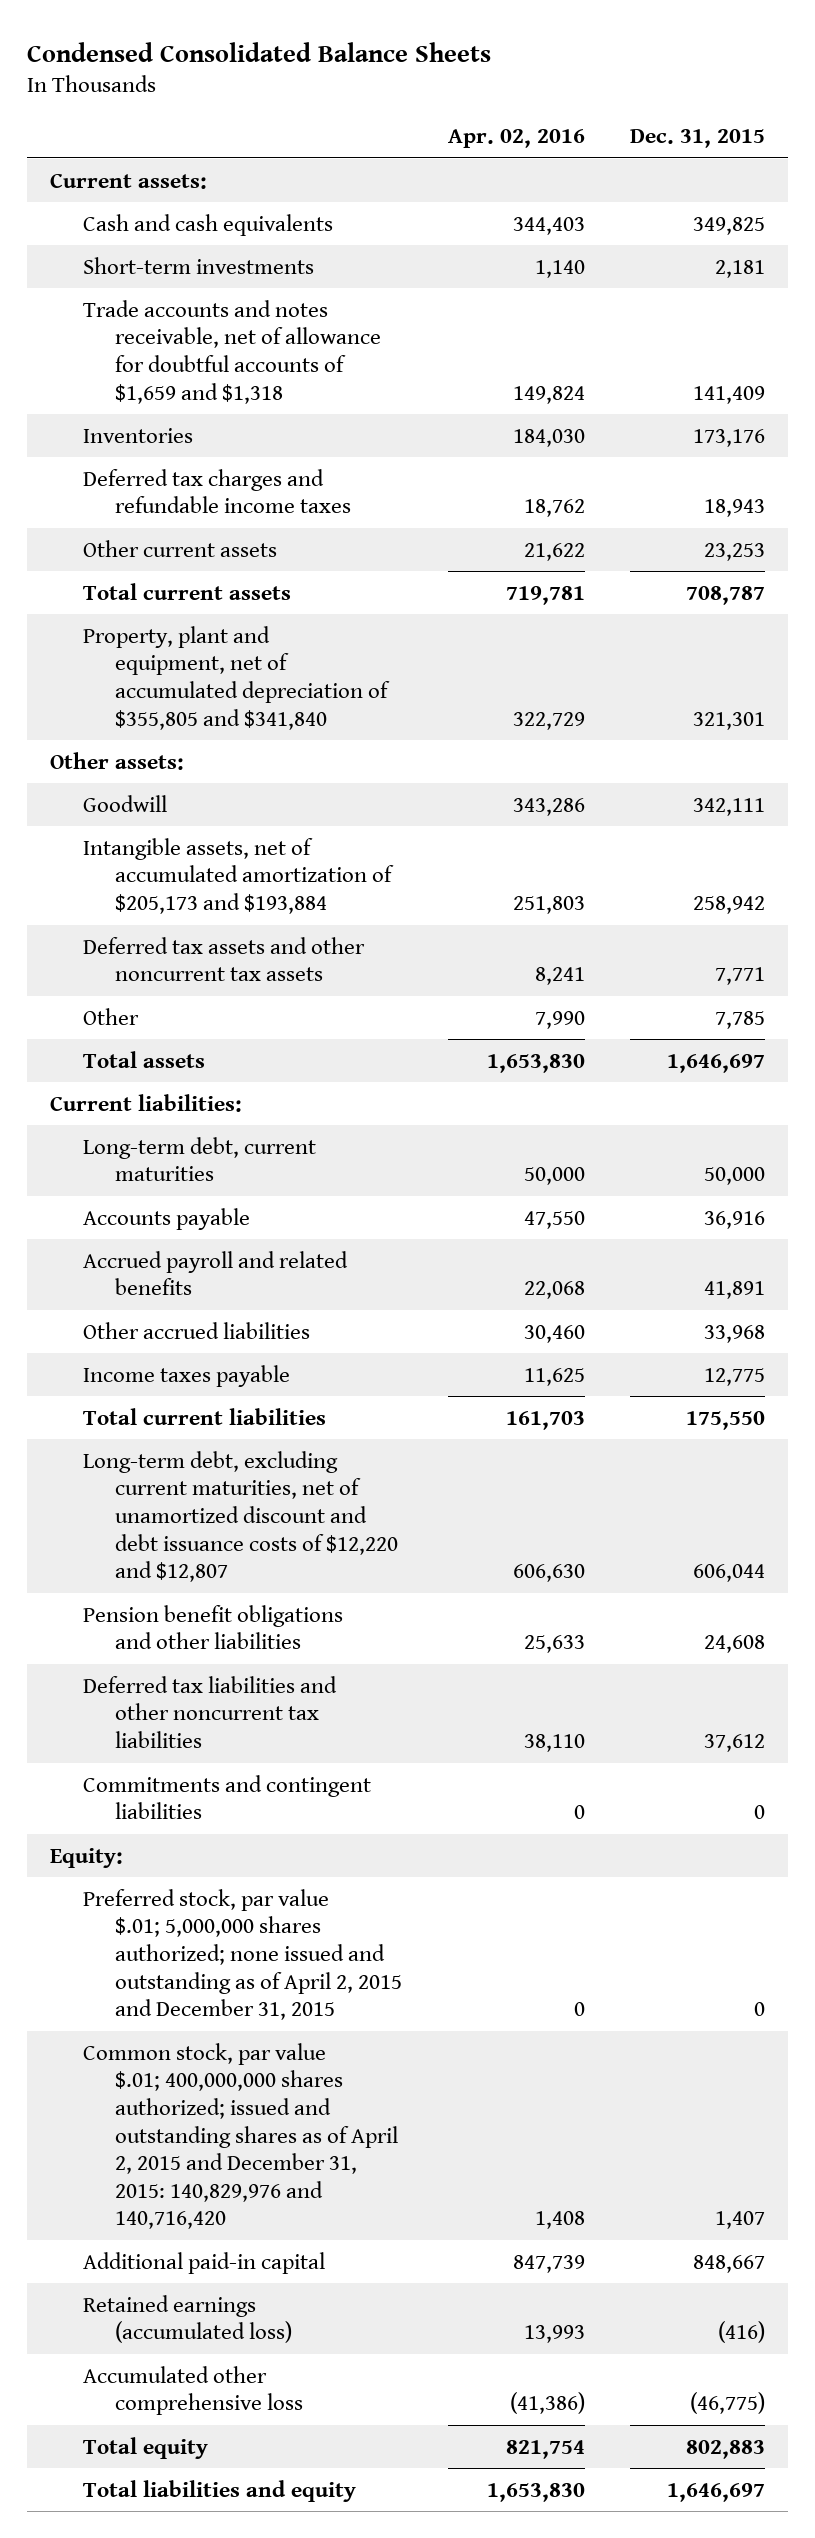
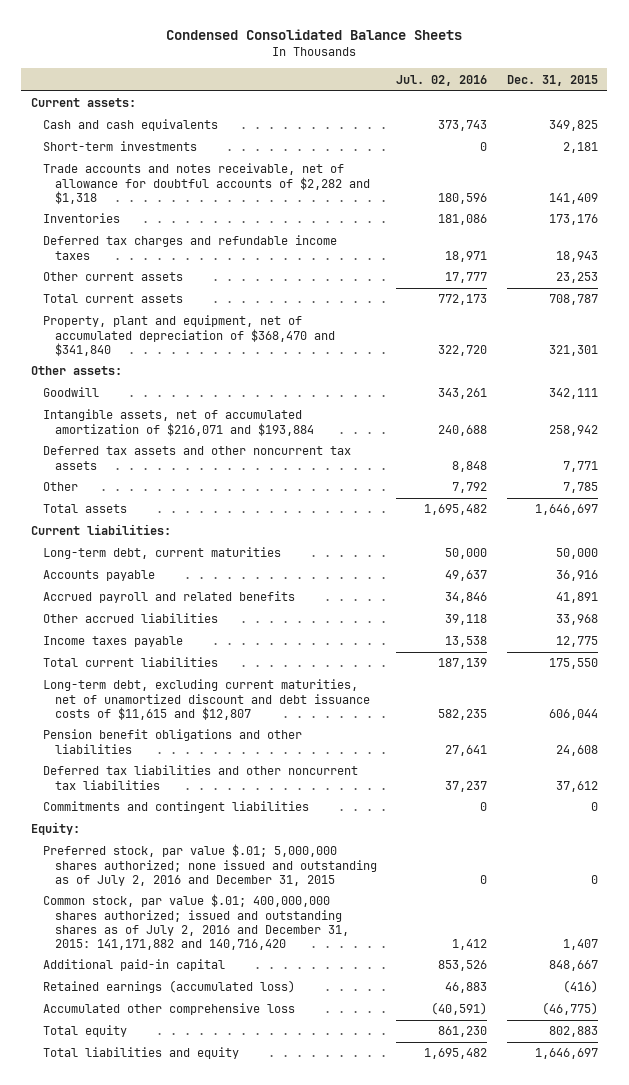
- | Apr. 02, 2016 | Dec. 31, 2015
+ | Jul. 02, 2016 | Dec. 31, 2015
- Trade accounts and notes receivable, net of allowance for doubtful accounts of $1,659 and $1,318 | 149,824 | 141,409
+ Trade accounts and notes receivable, net of allowance for doubtful accounts of $2,282 and $1,318 | 180,596 | 141,409
- Property, plant and equipment, net of accumulated depreciation of $355,805 and $341,840 | 322,729 | 321,301
+ Property, plant and equipment, net of accumulated depreciation of $368,470 and $341,840 | 322,720 | 321,301
- Intangible assets, net of accumulated amortization of $205,173 and $193,884 | 251,803 | 258,942
+ Intangible assets, net of accumulated amortization of $216,071 and $193,884 | 240,688 | 258,942
- Long-term debt, excluding current maturities, net of unamortized discount and debt issuance costs of $12,220 and $12,807 | 606,630 | 606,044
+ Long-term debt, excluding current maturities, net of unamortized discount and debt issuance costs of $11,615 and $12,807 | 582,235 | 606,044
- Preferred stock, par value $.01; 5,000,000 shares authorized; none issued and outstanding as of April 2, 2015 and December 31, 2015 | 0 | 0
- Common stock, par value $.01; 400,000,000 shares authorized; issued and outstanding shares as of April 2, 2015 and December 31, 2015: 140,829,976 and 140,716,420 | 1,408 | 1,407
+ Preferred stock, par value $.01; 5,000,000 shares authorized; none issued and outstanding as of July 2, 2016 and December 31, 2015 | 0 | 0
+ Common stock, par value $.01; 400,000,000 shares authorized; issued and outstanding shares as of July 2, 2016 and December 31, 2015: 141,171,882 and 140,716,420 | 1,412 | 1,407

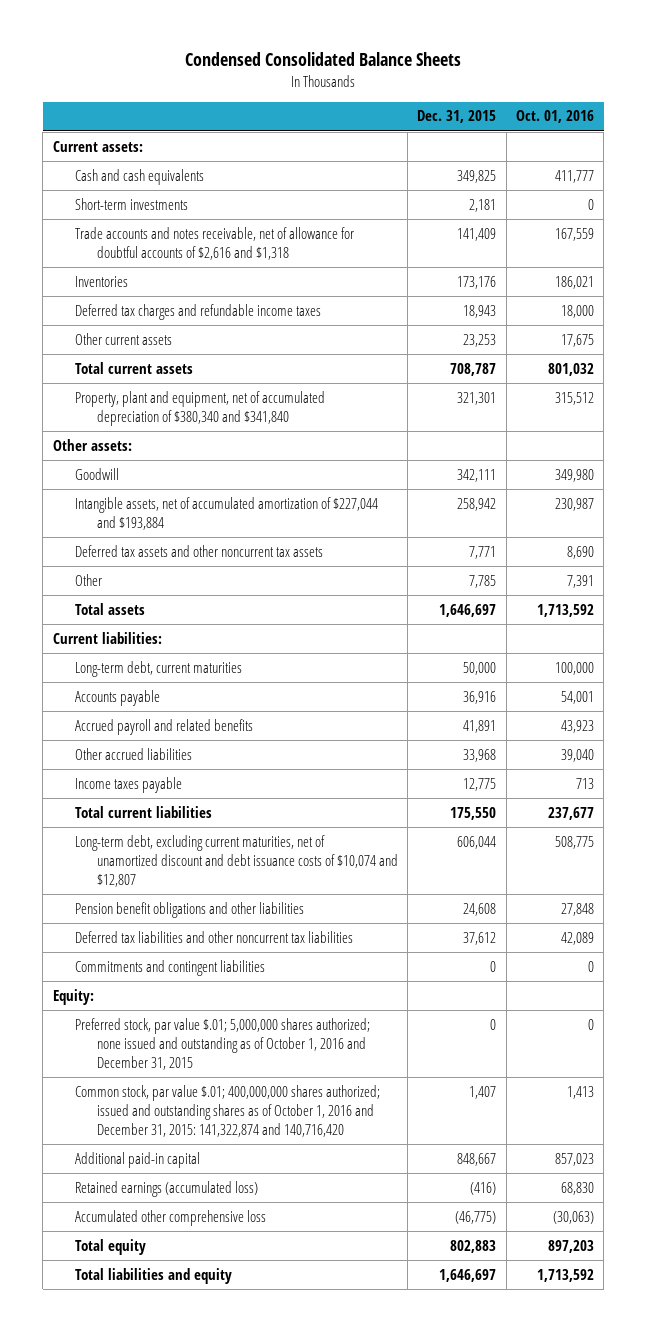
- | Jul. 02, 2016 | Dec. 31, 2015
+ | Dec. 31, 2015 | Oct. 01, 2016
- Trade accounts and notes receivable, net of allowance for doubtful accounts of $2,282 and $1,318 | 180,596 | 141,409
+ Trade accounts and notes receivable, net of allowance for doubtful accounts of $2,616 and $1,318 | 141,409 | 167,559
- Property, plant and equipment, net of accumulated depreciation of $368,470 and $341,840 | 322,720 | 321,301
+ Property, plant and equipment, net of accumulated depreciation of $380,340 and $341,840 | 321,301 | 315,512
- Intangible assets, net of accumulated amortization of $216,071 and $193,884 | 240,688 | 258,942
+ Intangible assets, net of accumulated amortization of $227,044 and $193,884 | 258,942 | 230,987
- Long-term debt, excluding current maturities, net of unamortized discount and debt issuance costs of $11,615 and $12,807 | 582,235 | 606,044
+ Long-term debt, excluding current maturities, net of unamortized discount and debt issuance costs of $10,074 and $12,807 | 606,044 | 508,775
- Preferred stock, par value $.01; 5,000,000 shares authorized; none issued and outstanding as of July 2, 2016 and December 31, 2015 | 0 | 0
- Common stock, par value $.01; 400,000,000 shares authorized; issued and outstanding shares as of July 2, 2016 and December 31, 2015: 141,171,882 and 140,716,420 | 1,412 | 1,407
+ Preferred stock, par value $.01; 5,000,000 shares authorized; none issued and outstanding as of October 1, 2016 and December 31, 2015 | 0 | 0
+ Common stock, par value $.01; 400,000,000 shares authorized; issued and outstanding shares as of October 1, 2016 and December 31, 2015: 141,322,874 and 140,716,420 | 1,407 | 1,413

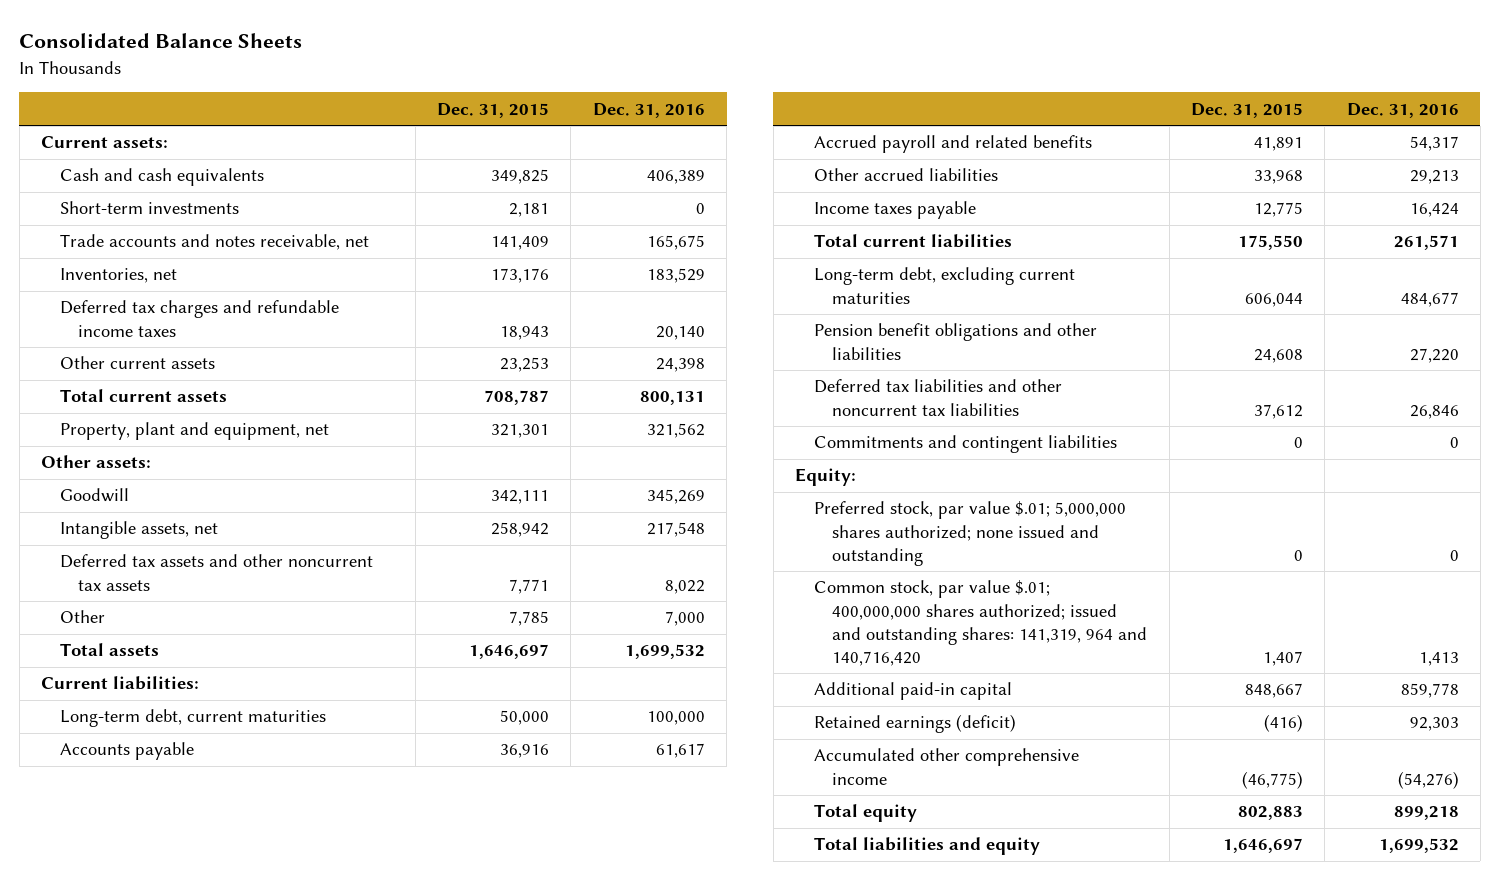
- Condensed Consolidated Balance Sheets
+ Consolidated Balance Sheets
- | Dec. 31, 2015 | Oct. 01, 2016
+ | Dec. 31, 2015 | Dec. 31, 2016
- Trade accounts and notes receivable, net of allowance for doubtful accounts of $2,616 and $1,318 | 141,409 | 167,559
- Inventories | 173,176 | 186,021
+ Trade accounts and notes receivable, net | 141,409 | 165,675
+ Inventories, net | 173,176 | 183,529
- Property, plant and equipment, net of accumulated depreciation of $380,340 and $341,840 | 321,301 | 315,512
+ Property, plant and equipment, net | 321,301 | 321,562
- Intangible assets, net of accumulated amortization of $227,044 and $193,884 | 258,942 | 230,987
+ Intangible assets, net | 258,942 | 217,548
- Long-term debt, excluding current maturities, net of unamortized discount and debt issuance costs of $10,074 and $12,807 | 606,044 | 508,775
+ Long-term debt, excluding current maturities | 606,044 | 484,677
- Preferred stock, par value $.01; 5,000,000 shares authorized; none issued and outstanding as of October 1, 2016 and December 31, 2015 | 0 | 0
- Common stock, par value $.01; 400,000,000 shares authorized; issued and outstanding shares as of October 1, 2016 and December 31, 2015: 141,322,874 and 140,716,420 | 1,407 | 1,413
+ Preferred stock, par value $.01; 5,000,000 shares authorized; none issued and outstanding | 0 | 0
+ Common stock, par value $.01; 400,000,000 shares authorized; issued and outstanding shares: 141,319, 964 and 140,716,420 | 1,407 | 1,413
- Retained earnings (accumulated loss) | (416) | 68,830
- Accumulated other comprehensive loss | (46,775) | (30,063)
+ Retained earnings (deficit) | (416) | 92,303
+ Accumulated other comprehensive income | (46,775) | (54,276)

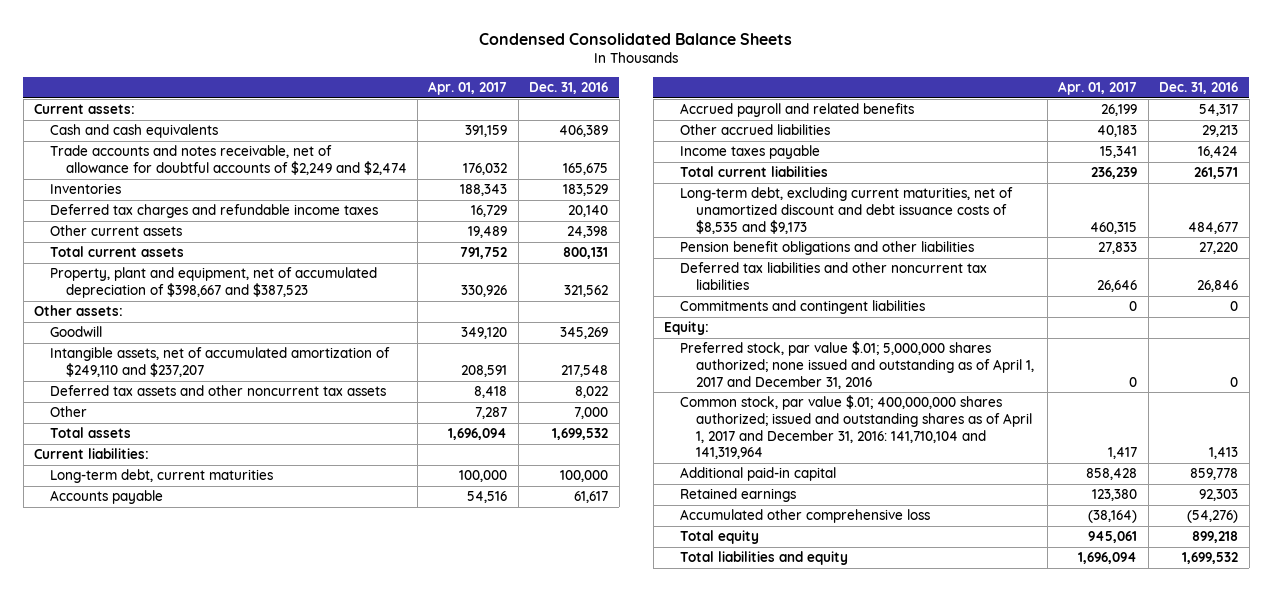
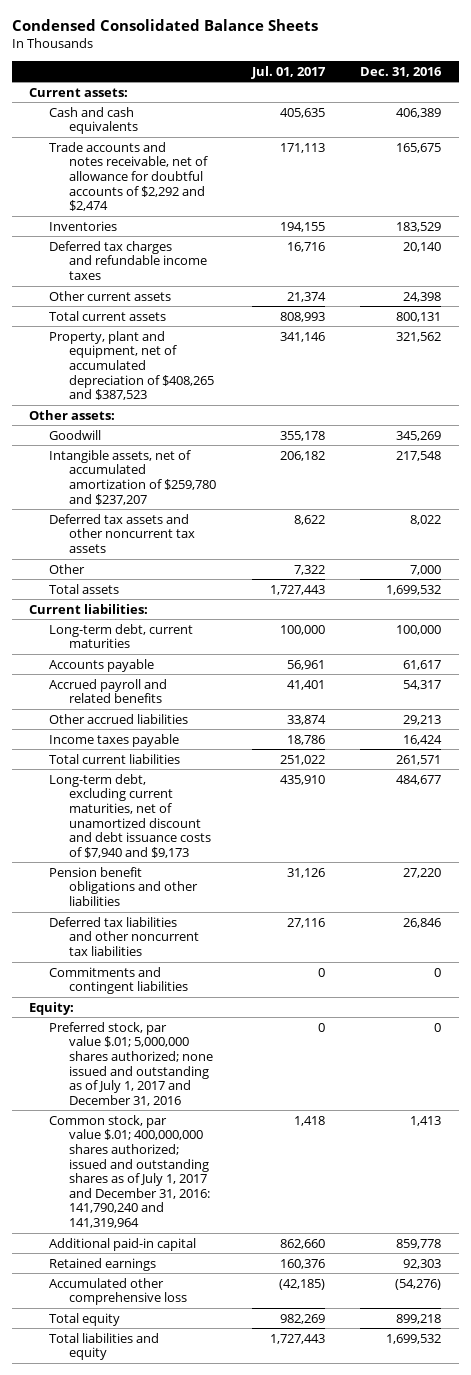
- | Apr. 01, 2017 | Dec. 31, 2016
+ | Jul. 01, 2017 | Dec. 31, 2016
- Trade accounts and notes receivable, net of allowance for doubtful accounts of $2,249 and $2,474 | 176,032 | 165,675
+ Trade accounts and notes receivable, net of allowance for doubtful accounts of $2,292 and $2,474 | 171,113 | 165,675
- Property, plant and equipment, net of accumulated depreciation of $398,667 and $387,523 | 330,926 | 321,562
+ Property, plant and equipment, net of accumulated depreciation of $408,265 and $387,523 | 341,146 | 321,562
- Intangible assets, net of accumulated amortization of $249,110 and $237,207 | 208,591 | 217,548
+ Intangible assets, net of accumulated amortization of $259,780 and $237,207 | 206,182 | 217,548
- Long-term debt, excluding current maturities, net of unamortized discount and debt issuance costs of $8,535 and $9,173 | 460,315 | 484,677
+ Long-term debt, excluding current maturities, net of unamortized discount and debt issuance costs of $7,940 and $9,173 | 435,910 | 484,677
- Preferred stock, par value $.01; 5,000,000 shares authorized; none issued and outstanding as of April 1, 2017 and December 31, 2016 | 0 | 0
- Common stock, par value $.01; 400,000,000 shares authorized; issued and outstanding shares as of April 1, 2017 and December 31, 2016: 141,710,104 and 141,319,964 | 1,417 | 1,413
+ Preferred stock, par value $.01; 5,000,000 shares authorized; none issued and outstanding as of July 1, 2017 and December 31, 2016 | 0 | 0
+ Common stock, par value $.01; 400,000,000 shares authorized; issued and outstanding shares as of July 1, 2017 and December 31, 2016: 141,790,240 and 141,319,964 | 1,418 | 1,413

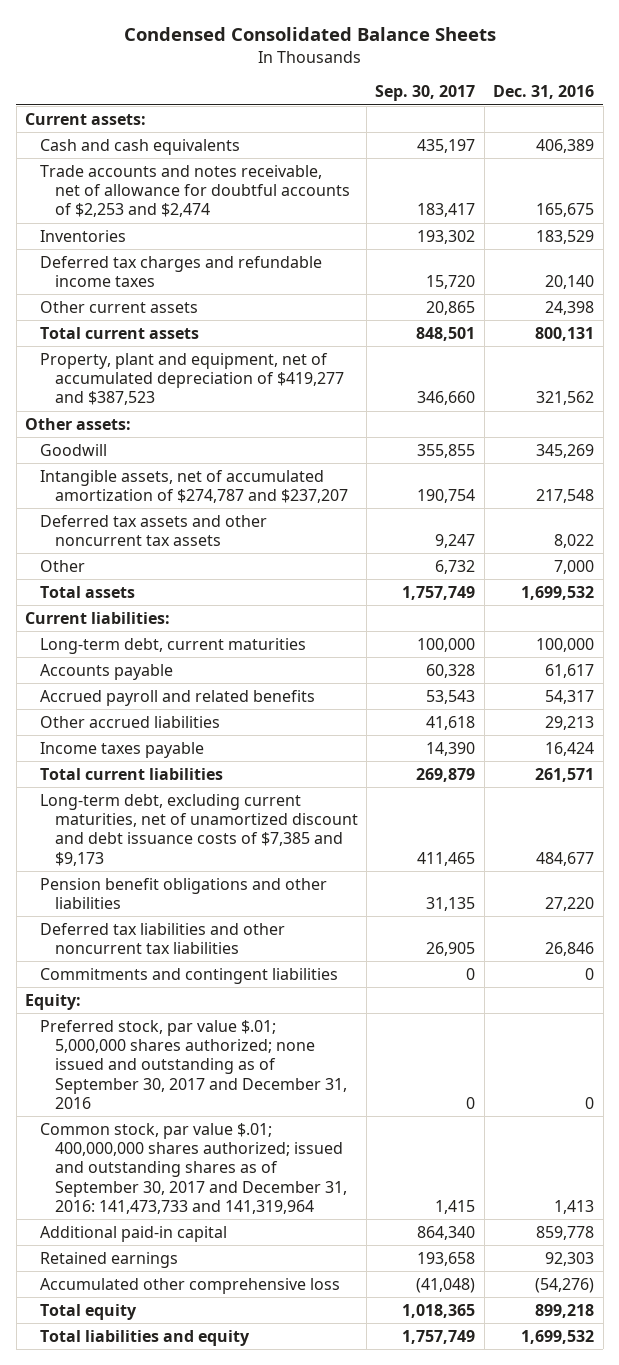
- | Jul. 01, 2017 | Dec. 31, 2016
+ | Sep. 30, 2017 | Dec. 31, 2016
- Trade accounts and notes receivable, net of allowance for doubtful accounts of $2,292 and $2,474 | 171,113 | 165,675
+ Trade accounts and notes receivable, net of allowance for doubtful accounts of $2,253 and $2,474 | 183,417 | 165,675
- Property, plant and equipment, net of accumulated depreciation of $408,265 and $387,523 | 341,146 | 321,562
+ Property, plant and equipment, net of accumulated depreciation of $419,277 and $387,523 | 346,660 | 321,562
- Intangible assets, net of accumulated amortization of $259,780 and $237,207 | 206,182 | 217,548
+ Intangible assets, net of accumulated amortization of $274,787 and $237,207 | 190,754 | 217,548
- Long-term debt, excluding current maturities, net of unamortized discount and debt issuance costs of $7,940 and $9,173 | 435,910 | 484,677
+ Long-term debt, excluding current maturities, net of unamortized discount and debt issuance costs of $7,385 and $9,173 | 411,465 | 484,677
- Preferred stock, par value $.01; 5,000,000 shares authorized; none issued and outstanding as of July 1, 2017 and December 31, 2016 | 0 | 0
- Common stock, par value $.01; 400,000,000 shares authorized; issued and outstanding shares as of July 1, 2017 and December 31, 2016: 141,790,240 and 141,319,964 | 1,418 | 1,413
+ Preferred stock, par value $.01; 5,000,000 shares authorized; none issued and outstanding as of September 30, 2017 and December 31, 2016 | 0 | 0
+ Common stock, par value $.01; 400,000,000 shares authorized; issued and outstanding shares as of September 30, 2017 and December 31, 2016: 141,473,733 and 141,319,964 | 1,415 | 1,413

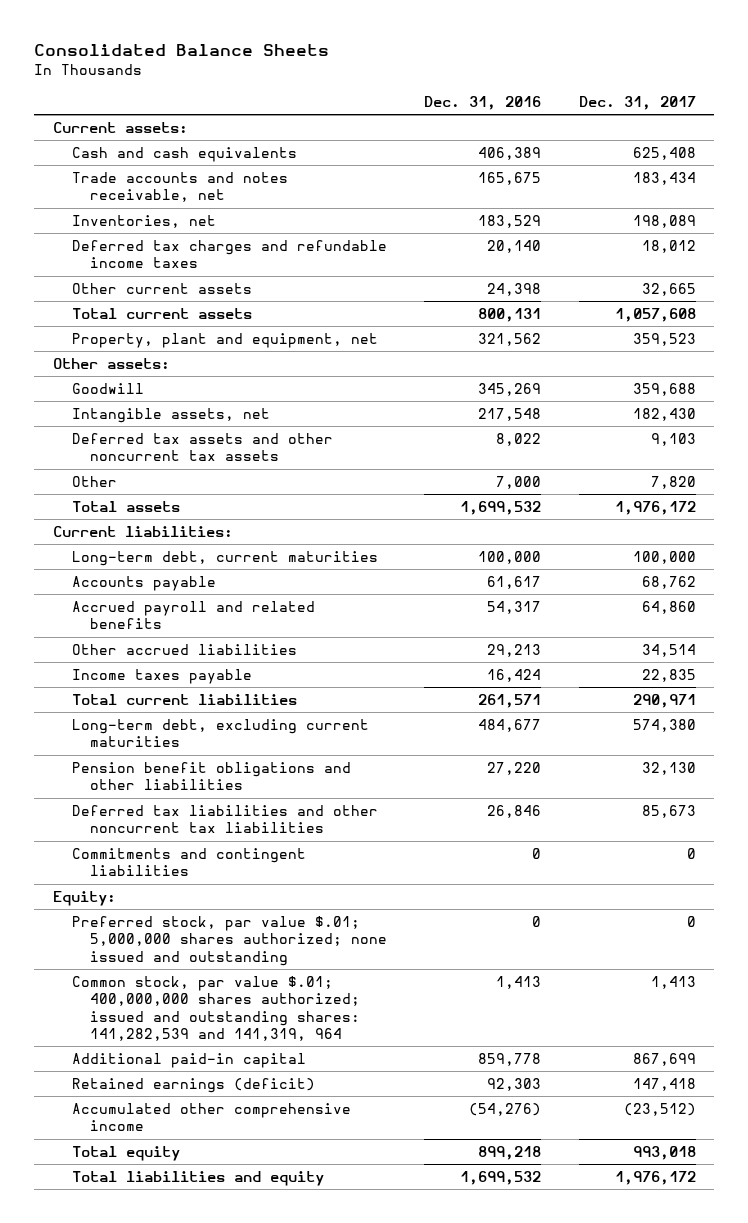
- Condensed Consolidated Balance Sheets
+ Consolidated Balance Sheets
- | Sep. 30, 2017 | Dec. 31, 2016
+ | Dec. 31, 2016 | Dec. 31, 2017
- Trade accounts and notes receivable, net of allowance for doubtful accounts of $2,253 and $2,474 | 183,417 | 165,675
- Inventories | 193,302 | 183,529
+ Trade accounts and notes receivable, net | 165,675 | 183,434
+ Inventories, net | 183,529 | 198,089
- Property, plant and equipment, net of accumulated depreciation of $419,277 and $387,523 | 346,660 | 321,562
+ Property, plant and equipment, net | 321,562 | 359,523
- Intangible assets, net of accumulated amortization of $274,787 and $237,207 | 190,754 | 217,548
+ Intangible assets, net | 217,548 | 182,430
- Long-term debt, excluding current maturities, net of unamortized discount and debt issuance costs of $7,385 and $9,173 | 411,465 | 484,677
+ Long-term debt, excluding current maturities | 484,677 | 574,380
- Preferred stock, par value $.01; 5,000,000 shares authorized; none issued and outstanding as of September 30, 2017 and December 31, 2016 | 0 | 0
- Common stock, par value $.01; 400,000,000 shares authorized; issued and outstanding shares as of September 30, 2017 and December 31, 2016: 141,473,733 and 141,319,964 | 1,415 | 1,413
+ Preferred stock, par value $.01; 5,000,000 shares authorized; none issued and outstanding | 0 | 0
+ Common stock, par value $.01; 400,000,000 shares authorized; issued and outstanding shares: 141,282,539 and 141,319, 964 | 1,413 | 1,413
- Retained earnings | 193,658 | 92,303
- Accumulated other comprehensive loss | (41,048) | (54,276)
+ Retained earnings (deficit) | 92,303 | 147,418
+ Accumulated other comprehensive income | (54,276) | (23,512)

